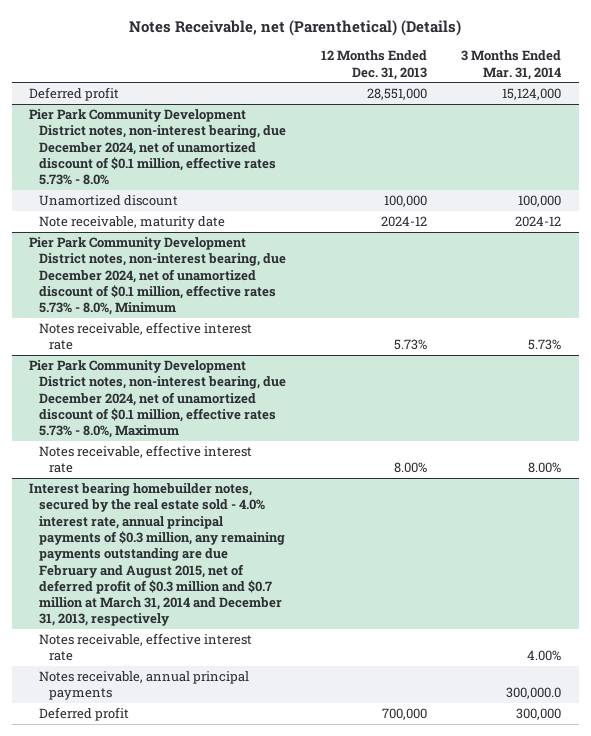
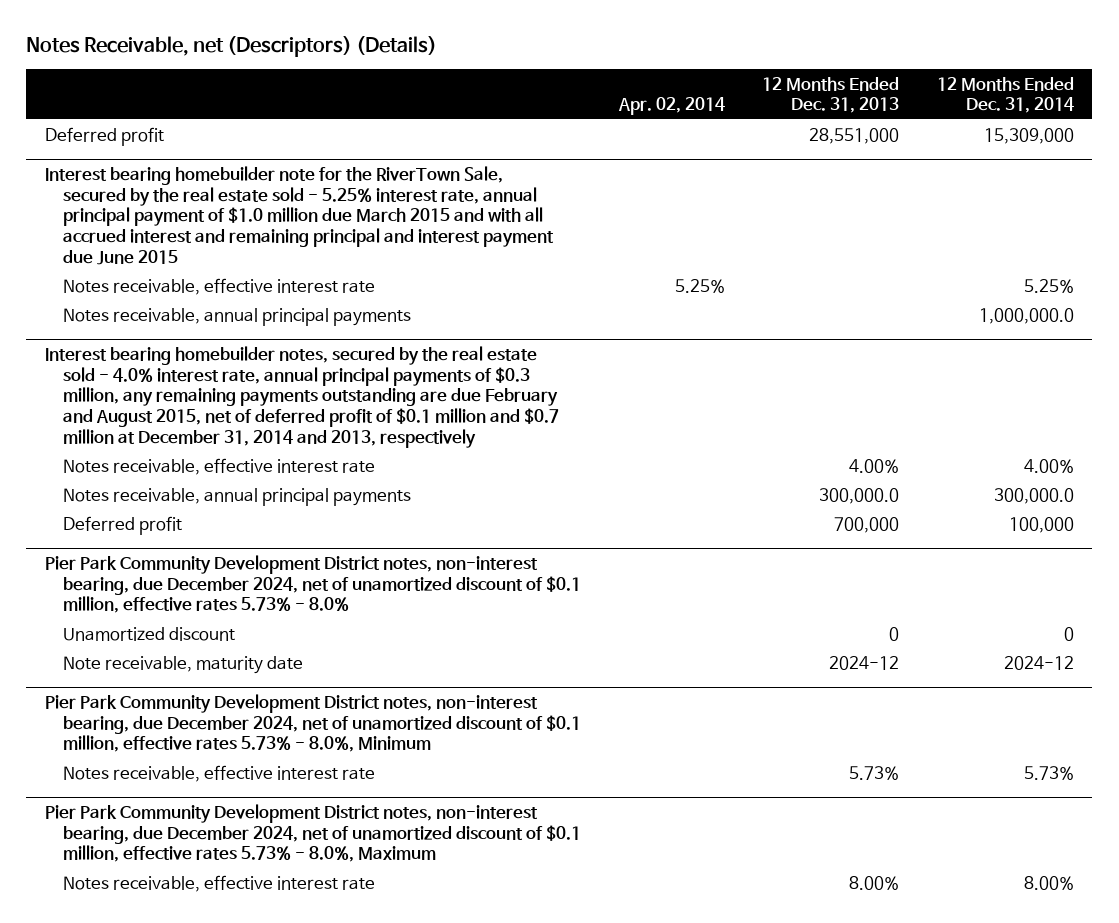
- Notes Receivable, net (Parenthetical) (Details)
+ Notes Receivable, net (Descriptors) (Details)
- | 12 Months Ended Dec. 31, 2013 | 3 Months Ended Mar. 31, 2014
+ | Apr. 02, 2014 | 12 Months Ended Dec. 31, 2013 | 12 Months Ended Dec. 31, 2014
+ Interest bearing homebuilder note for the RiverTown Sale, secured by the real estate sold - 5.25% interest rate, annual principal payment of $1.0 million due March 2015 and with all accrued interest and remaining principal and interest payment due June 2015
+ Notes receivable, effective interest rate | 5.25% | | 5.25%
+ Notes receivable, annual principal payments | | | 1,000,000.0
+ Interest bearing homebuilder notes, secured by the real estate sold - 4.0% interest rate, annual principal payments of $0.3 million, any remaining payments outstanding are due February and August 2015, net of deferred profit of $0.1 million and $0.7 million at December 31, 2014 and 2013, respectively
+ Notes receivable, effective interest rate | | 4.00% | 4.00%
+ Notes receivable, annual principal payments | | 300,000.0 | 300,000.0
+ Deferred profit | | 700,000 | 100,000
@ Pier Park Community Development District notes, non-interest bearing, due December 2024, net of unamortized discount of $0.1 million, effective rates 5.73% - 8.0%
- Unamortized discount | 100,000 | 100,000
+ Unamortized discount | | 0 | 0
- Interest bearing homebuilder notes, secured by the real estate sold - 4.0% interest rate, annual principal payments of $0.3 million, any remaining payments outstanding are due February and August 2015, net of deferred profit of $0.3 million and $0.7 million at March 31, 2014 and December 31, 2013, respectively
- Notes receivable, effective interest rate | | 4.00%
- Notes receivable, annual principal payments | | 300,000.0
- Deferred profit | 700,000 | 300,000

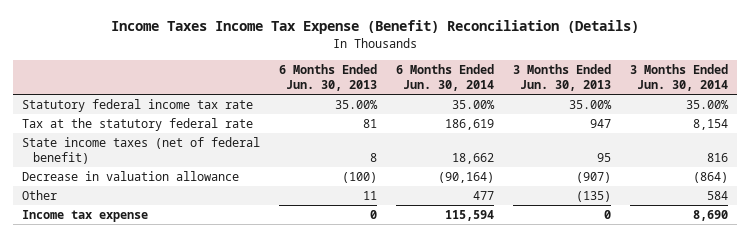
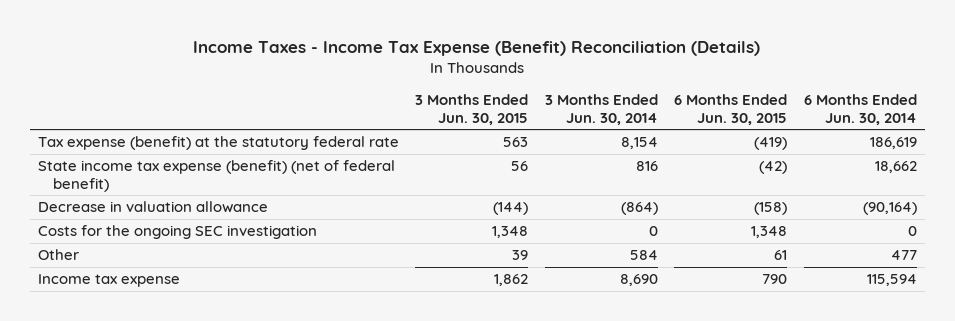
- Income Taxes Income Tax Expense (Benefit) Reconciliation (Details)
+ Income Taxes - Income Tax Expense (Benefit) Reconciliation (Details)
- | 6 Months Ended Jun. 30, 2013 | 6 Months Ended Jun. 30, 2014 | 3 Months Ended Jun. 30, 2013 | 3 Months Ended Jun. 30, 2014
+ | 3 Months Ended Jun. 30, 2015 | 3 Months Ended Jun. 30, 2014 | 6 Months Ended Jun. 30, 2015 | 6 Months Ended Jun. 30, 2014
- Statutory federal income tax rate | 35.00% | 35.00% | 35.00% | 35.00%
- Tax at the statutory federal rate | 81 | 186,619 | 947 | 8,154
- State income taxes (net of federal benefit) | 8 | 18,662 | 95 | 816
+ Tax expense (benefit) at the statutory federal rate | 563 | 8,154 | (419) | 186,619
+ State income tax expense (benefit) (net of federal benefit) | 56 | 816 | (42) | 18,662
+ Costs for the ongoing SEC investigation | 1,348 | 0 | 1,348 | 0

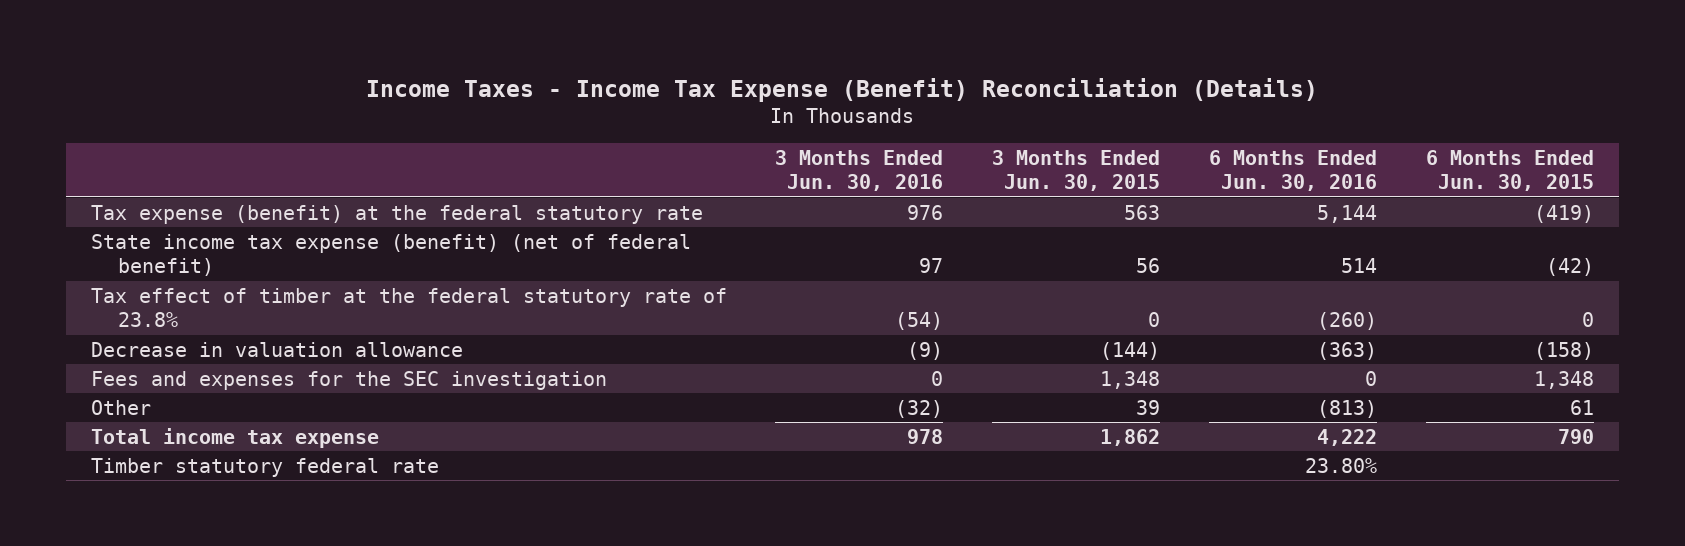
- | 3 Months Ended Jun. 30, 2015 | 3 Months Ended Jun. 30, 2014 | 6 Months Ended Jun. 30, 2015 | 6 Months Ended Jun. 30, 2014
+ | 3 Months Ended Jun. 30, 2016 | 3 Months Ended Jun. 30, 2015 | 6 Months Ended Jun. 30, 2016 | 6 Months Ended Jun. 30, 2015
- Tax expense (benefit) at the statutory federal rate | 563 | 8,154 | (419) | 186,619
+ Tax expense (benefit) at the federal statutory rate | 976 | 563 | 5,144 | (419)
+ Tax effect of timber at the federal statutory rate of 23.8% | (54) | 0 | (260) | 0
- Costs for the ongoing SEC investigation | 1,348 | 0 | 1,348 | 0
+ Fees and expenses for the SEC investigation | 0 | 1,348 | 0 | 1,348
- Income tax expense | 1,862 | 8,690 | 790 | 115,594
+ Total income tax expense | 978 | 1,862 | 4,222 | 790
+ Timber statutory federal rate | | | 23.80% |

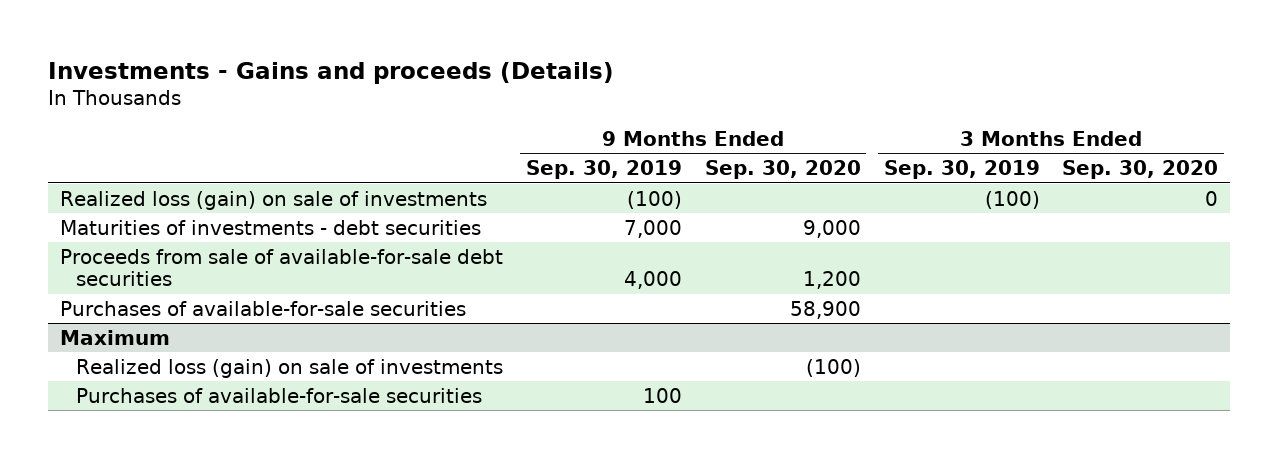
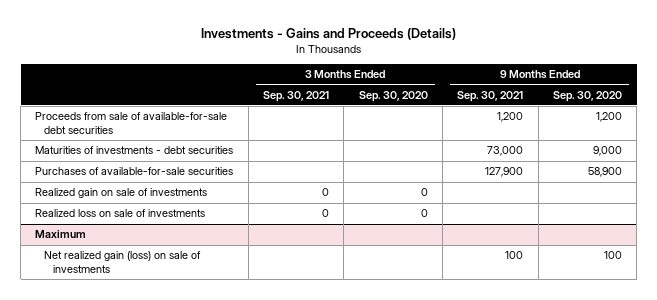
- Investments - Gains and proceeds (Details)
+ Investments - Gains and Proceeds (Details)
- | 9 Months Ended Sep. 30, 2019 | 9 Months Ended Sep. 30, 2020 | 3 Months Ended Sep. 30, 2019 | 3 Months Ended Sep. 30, 2020
+ | 3 Months Ended Sep. 30, 2021 | 3 Months Ended Sep. 30, 2020 | 9 Months Ended Sep. 30, 2021 | 9 Months Ended Sep. 30, 2020
- Realized loss (gain) on sale of investments | (100) | | (100) | 0
moved down: Maturities of investments - debt securities | | | 73,000 | 9,000
+ Realized gain on sale of investments | 0 | 0 | |
+ Realized loss on sale of investments | 0 | 0 | |
@ Maximum
- Realized loss (gain) on sale of investments | | (100) | |
- Purchases of available-for-sale securities | 100 | | |
+ Net realized gain (loss) on sale of investments | | | 100 | 100

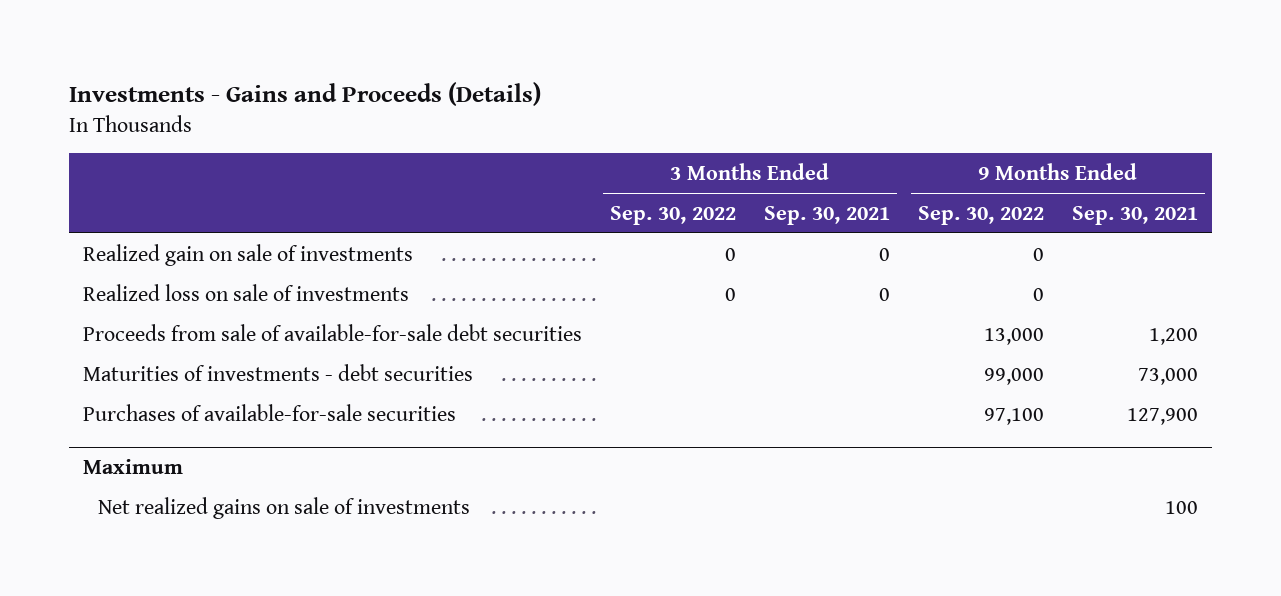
- | 3 Months Ended Sep. 30, 2021 | 3 Months Ended Sep. 30, 2020 | 9 Months Ended Sep. 30, 2021 | 9 Months Ended Sep. 30, 2020
+ | 3 Months Ended Sep. 30, 2022 | 3 Months Ended Sep. 30, 2021 | 9 Months Ended Sep. 30, 2022 | 9 Months Ended Sep. 30, 2021
moved up: Realized gain on sale of investments | 0 | 0 | 0 |
moved up: Realized loss on sale of investments | 0 | 0 | 0 |
@ Maximum
- Net realized gain (loss) on sale of investments | | | 100 | 100
+ Net realized gains on sale of investments | | | | 100

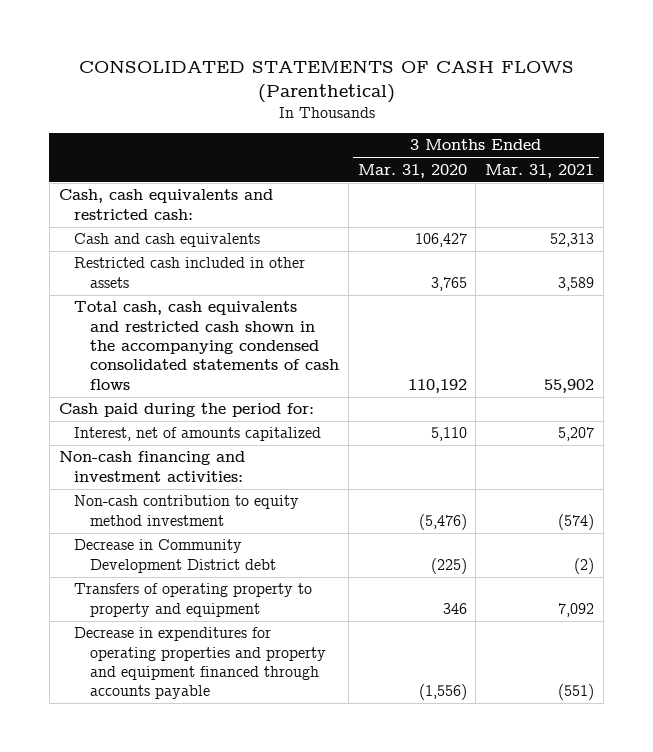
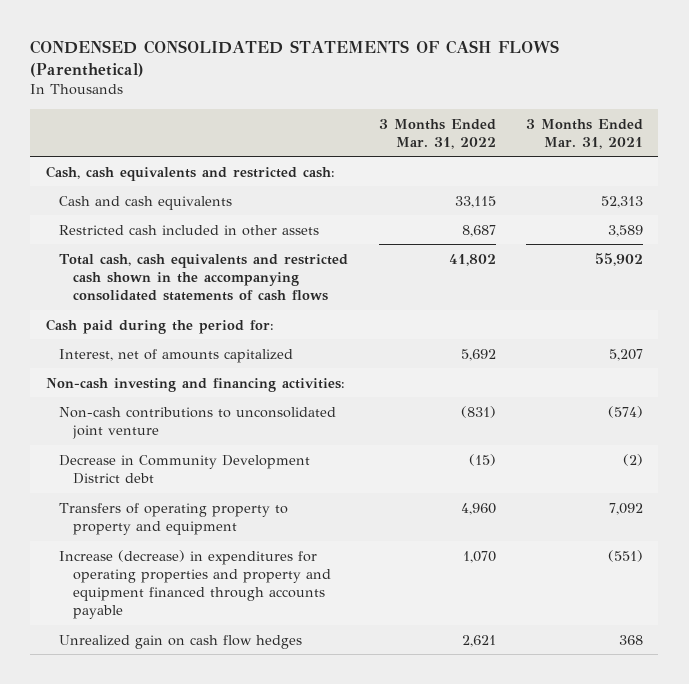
- CONSOLIDATED STATEMENTS OF CASH FLOWS (Parenthetical)
+ CONDENSED CONSOLIDATED STATEMENTS OF CASH FLOWS (Parenthetical)
- | 3 Months Ended Mar. 31, 2020 | 3 Months Ended Mar. 31, 2021
+ | 3 Months Ended Mar. 31, 2022 | 3 Months Ended Mar. 31, 2021
- Total cash, cash equivalents and restricted cash shown in the accompanying condensed consolidated statements of cash flows | 110,192 | 55,902
+ Total cash, cash equivalents and restricted cash shown in the accompanying consolidated statements of cash flows | 41,802 | 55,902
- Non-cash financing and investment activities:
- Non-cash contribution to equity method investment | (5,476) | (574)
+ Non-cash investing and financing activities:
+ Non-cash contributions to unconsolidated joint venture | (831) | (574)
- Decrease in expenditures for operating properties and property and equipment financed through accounts payable | (1,556) | (551)
+ Increase (decrease) in expenditures for operating properties and property and equipment financed through accounts payable | 1,070 | (551)
+ Unrealized gain on cash flow hedges | 2,621 | 368

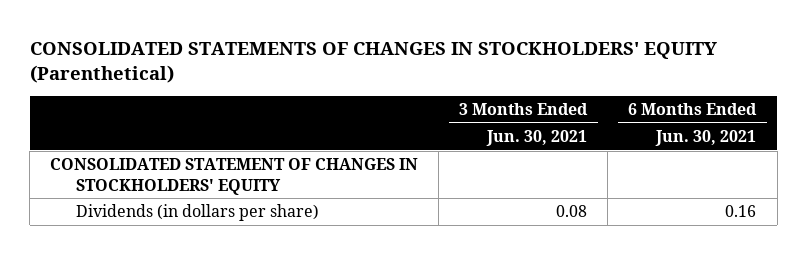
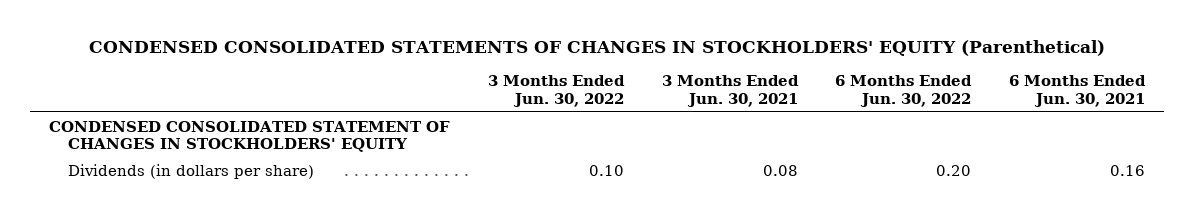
- CONSOLIDATED STATEMENTS OF CHANGES IN STOCKHOLDERS' EQUITY (Parenthetical)
+ CONDENSED CONSOLIDATED STATEMENTS OF CHANGES IN STOCKHOLDERS' EQUITY (Parenthetical)
- | 3 Months Ended Jun. 30, 2021 | 6 Months Ended Jun. 30, 2021
+ | 3 Months Ended Jun. 30, 2022 | 3 Months Ended Jun. 30, 2021 | 6 Months Ended Jun. 30, 2022 | 6 Months Ended Jun. 30, 2021
- CONSOLIDATED STATEMENT OF CHANGES IN STOCKHOLDERS' EQUITY
+ CONDENSED CONSOLIDATED STATEMENT OF CHANGES IN STOCKHOLDERS' EQUITY

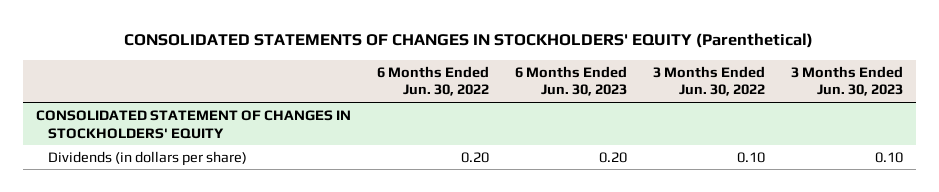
- CONDENSED CONSOLIDATED STATEMENTS OF CHANGES IN STOCKHOLDERS' EQUITY (Parenthetical)
+ CONSOLIDATED STATEMENTS OF CHANGES IN STOCKHOLDERS' EQUITY (Parenthetical)
- | 3 Months Ended Jun. 30, 2022 | 3 Months Ended Jun. 30, 2021 | 6 Months Ended Jun. 30, 2022 | 6 Months Ended Jun. 30, 2021
+ | 6 Months Ended Jun. 30, 2022 | 6 Months Ended Jun. 30, 2023 | 3 Months Ended Jun. 30, 2022 | 3 Months Ended Jun. 30, 2023
- CONDENSED CONSOLIDATED STATEMENT OF CHANGES IN STOCKHOLDERS' EQUITY
+ CONSOLIDATED STATEMENT OF CHANGES IN STOCKHOLDERS' EQUITY

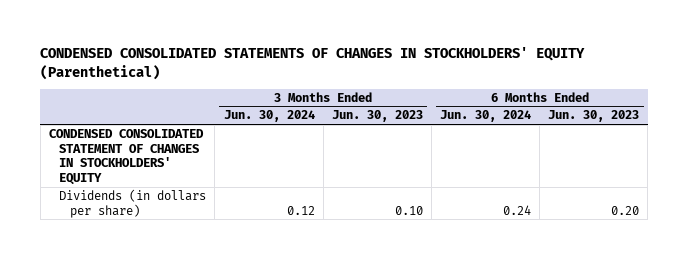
- CONSOLIDATED STATEMENTS OF CHANGES IN STOCKHOLDERS' EQUITY (Parenthetical)
+ CONDENSED CONSOLIDATED STATEMENTS OF CHANGES IN STOCKHOLDERS' EQUITY (Parenthetical)
- | 6 Months Ended Jun. 30, 2022 | 6 Months Ended Jun. 30, 2023 | 3 Months Ended Jun. 30, 2022 | 3 Months Ended Jun. 30, 2023
+ | 3 Months Ended Jun. 30, 2024 | 3 Months Ended Jun. 30, 2023 | 6 Months Ended Jun. 30, 2024 | 6 Months Ended Jun. 30, 2023
- CONSOLIDATED STATEMENT OF CHANGES IN STOCKHOLDERS' EQUITY
+ CONDENSED CONSOLIDATED STATEMENT OF CHANGES IN STOCKHOLDERS' EQUITY

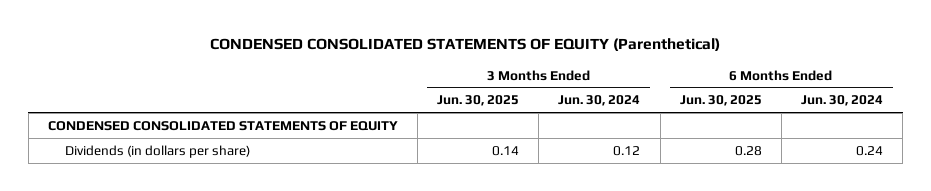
- CONDENSED CONSOLIDATED STATEMENTS OF CHANGES IN STOCKHOLDERS' EQUITY (Parenthetical)
+ CONDENSED CONSOLIDATED STATEMENTS OF EQUITY (Parenthetical)
- | 3 Months Ended Jun. 30, 2024 | 3 Months Ended Jun. 30, 2023 | 6 Months Ended Jun. 30, 2024 | 6 Months Ended Jun. 30, 2023
+ | 3 Months Ended Jun. 30, 2025 | 3 Months Ended Jun. 30, 2024 | 6 Months Ended Jun. 30, 2025 | 6 Months Ended Jun. 30, 2024
- CONDENSED CONSOLIDATED STATEMENT OF CHANGES IN STOCKHOLDERS' EQUITY
+ CONDENSED CONSOLIDATED STATEMENTS OF EQUITY

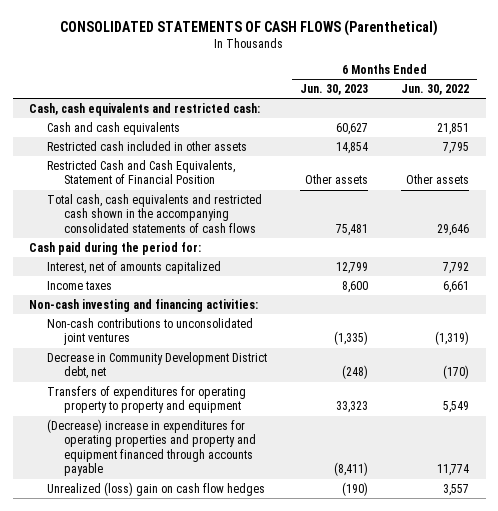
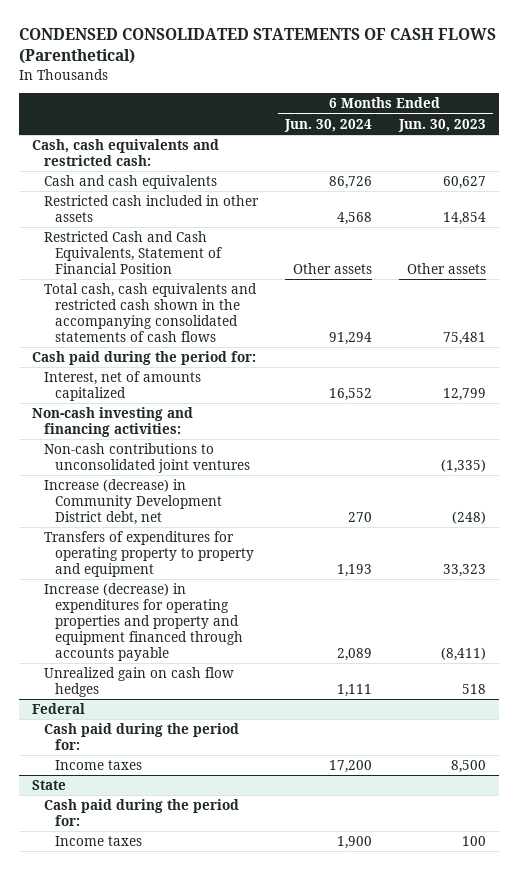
- CONSOLIDATED STATEMENTS OF CASH FLOWS (Parenthetical)
+ CONDENSED CONSOLIDATED STATEMENTS OF CASH FLOWS (Parenthetical)
- | 6 Months Ended Jun. 30, 2023 | 6 Months Ended Jun. 30, 2022
+ | 6 Months Ended Jun. 30, 2024 | 6 Months Ended Jun. 30, 2023
- Income taxes | 8,600 | 6,661
- Decrease in Community Development District debt, net | (248) | (170)
+ Increase (decrease) in Community Development District debt, net | 270 | (248)
- (Decrease) increase in expenditures for operating properties and property and equipment financed through accounts payable | (8,411) | 11,774
- Unrealized (loss) gain on cash flow hedges | (190) | 3,557
+ Increase (decrease) in expenditures for operating properties and property and equipment financed through accounts payable | 2,089 | (8,411)
+ Unrealized gain on cash flow hedges | 1,111 | 518
+ Federal
+ Cash paid during the period for:
+ Income taxes | 17,200 | 8,500
+ State
+ Cash paid during the period for:
+ Income taxes | 1,900 | 100

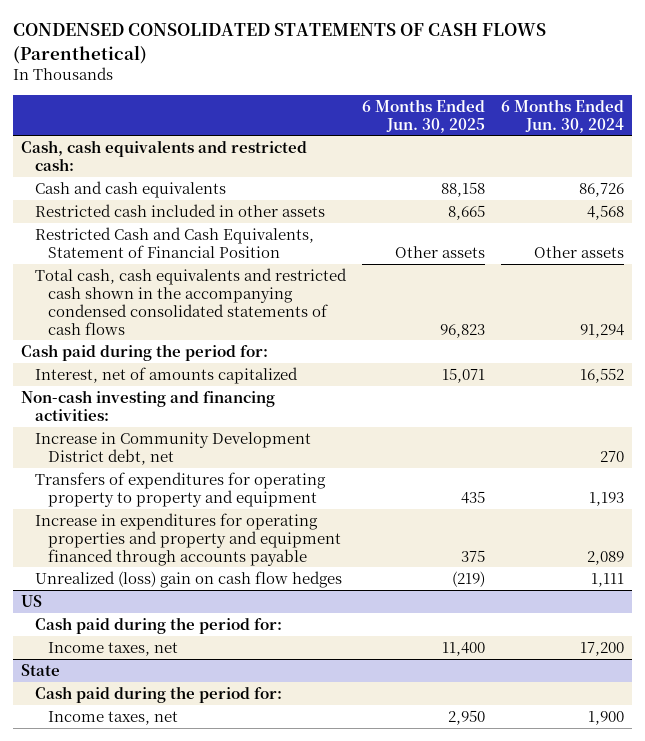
- | 6 Months Ended Jun. 30, 2024 | 6 Months Ended Jun. 30, 2023
+ | 6 Months Ended Jun. 30, 2025 | 6 Months Ended Jun. 30, 2024
- Total cash, cash equivalents and restricted cash shown in the accompanying consolidated statements of cash flows | 91,294 | 75,481
+ Total cash, cash equivalents and restricted cash shown in the accompanying condensed consolidated statements of cash flows | 96,823 | 91,294
- Non-cash contributions to unconsolidated joint ventures | | (1,335)
- Increase (decrease) in Community Development District debt, net | 270 | (248)
+ Increase in Community Development District debt, net | | 270
- Increase (decrease) in expenditures for operating properties and property and equipment financed through accounts payable | 2,089 | (8,411)
- Unrealized gain on cash flow hedges | 1,111 | 518
- Federal
+ Increase in expenditures for operating properties and property and equipment financed through accounts payable | 375 | 2,089
+ Unrealized (loss) gain on cash flow hedges | (219) | 1,111
+ US
- Income taxes | 17,200 | 8,500
+ Income taxes, net | 11,400 | 17,200
@ State
- Income taxes | 1,900 | 100
+ Income taxes, net | 2,950 | 1,900

